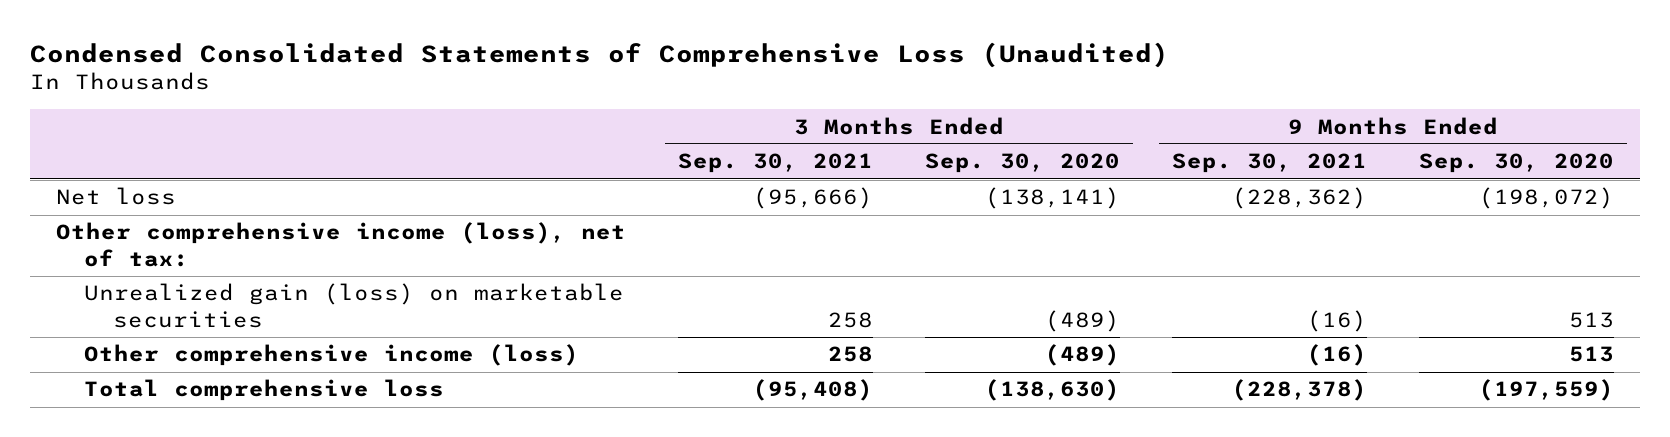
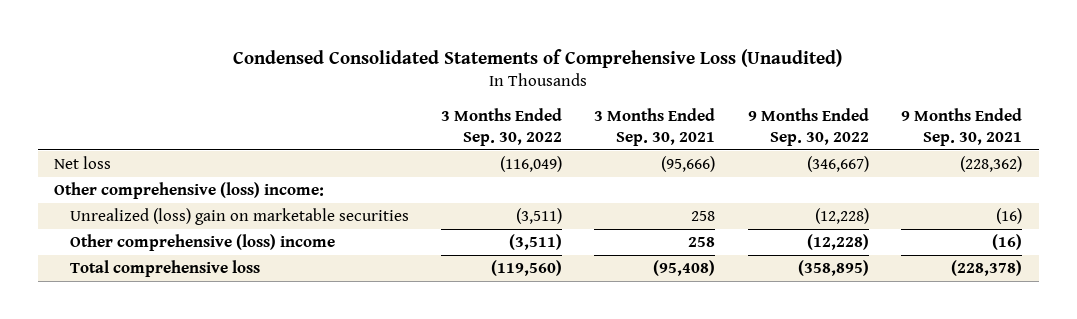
- | 3 Months Ended Sep. 30, 2021 | 3 Months Ended Sep. 30, 2020 | 9 Months Ended Sep. 30, 2021 | 9 Months Ended Sep. 30, 2020
+ | 3 Months Ended Sep. 30, 2022 | 3 Months Ended Sep. 30, 2021 | 9 Months Ended Sep. 30, 2022 | 9 Months Ended Sep. 30, 2021
- Other comprehensive income (loss), net of tax:
- Unrealized gain (loss) on marketable securities | 258 | (489) | (16) | 513
- Other comprehensive income (loss) | 258 | (489) | (16) | 513
+ Other comprehensive (loss) income:
+ Unrealized (loss) gain on marketable securities | (3,511) | 258 | (12,228) | (16)
+ Other comprehensive (loss) income | (3,511) | 258 | (12,228) | (16)

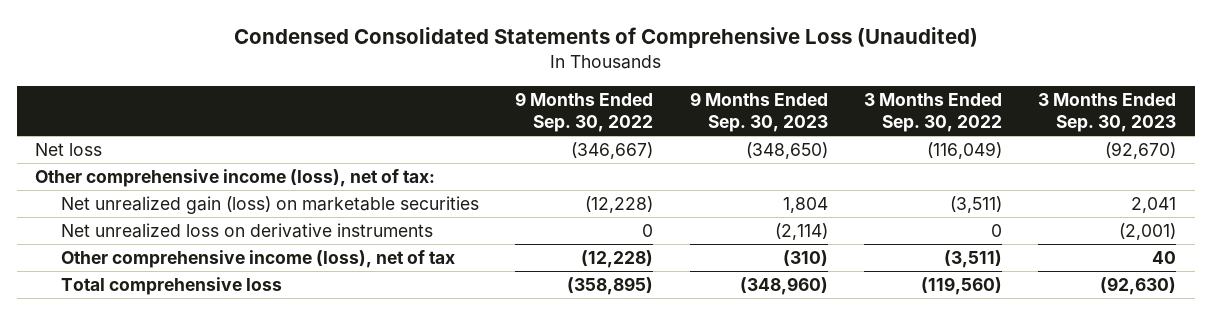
- | 3 Months Ended Sep. 30, 2022 | 3 Months Ended Sep. 30, 2021 | 9 Months Ended Sep. 30, 2022 | 9 Months Ended Sep. 30, 2021
+ | 9 Months Ended Sep. 30, 2022 | 9 Months Ended Sep. 30, 2023 | 3 Months Ended Sep. 30, 2022 | 3 Months Ended Sep. 30, 2023
- Other comprehensive (loss) income:
- Unrealized (loss) gain on marketable securities | (3,511) | 258 | (12,228) | (16)
- Other comprehensive (loss) income | (3,511) | 258 | (12,228) | (16)
+ Other comprehensive income (loss), net of tax:
+ Net unrealized gain (loss) on marketable securities | (12,228) | 1,804 | (3,511) | 2,041
+ Net unrealized loss on derivative instruments | 0 | (2,114) | 0 | (2,001)
+ Other comprehensive income (loss), net of tax | (12,228) | (310) | (3,511) | 40

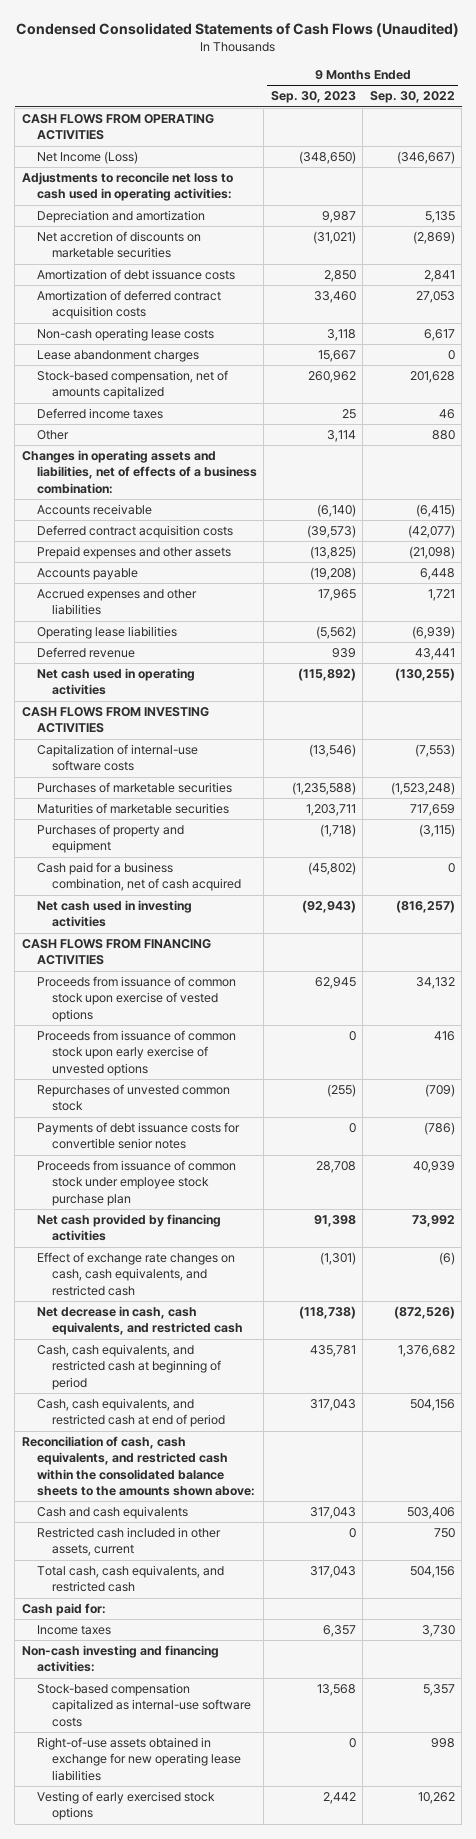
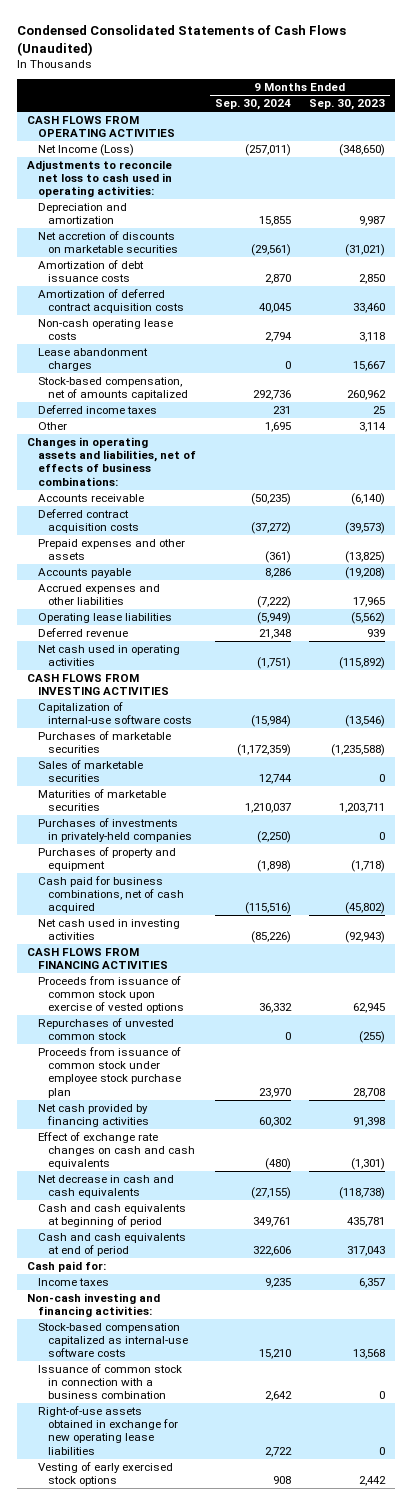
- | 9 Months Ended Sep. 30, 2023 | 9 Months Ended Sep. 30, 2022
+ | 9 Months Ended Sep. 30, 2024 | 9 Months Ended Sep. 30, 2023
- Changes in operating assets and liabilities, net of effects of a business combination:
+ Changes in operating assets and liabilities, net of effects of business combinations:
+ Sales of marketable securities | 12,744 | 0
+ Purchases of investments in privately-held companies | (2,250) | 0
- Cash paid for a business combination, net of cash acquired | (45,802) | 0
+ Cash paid for business combinations, net of cash acquired | (115,516) | (45,802)
- Proceeds from issuance of common stock upon early exercise of unvested options | 0 | 416
- Payments of debt issuance costs for convertible senior notes | 0 | (786)
- Effect of exchange rate changes on cash, cash equivalents, and restricted cash | (1,301) | (6)
- Net decrease in cash, cash equivalents, and restricted cash | (118,738) | (872,526)
- Cash, cash equivalents, and restricted cash at beginning of period | 435,781 | 1,376,682
- Cash, cash equivalents, and restricted cash at end of period | 317,043 | 504,156
- Reconciliation of cash, cash equivalents, and restricted cash within the consolidated balance sheets to the amounts shown above:
- Cash and cash equivalents | 317,043 | 503,406
- Restricted cash included in other assets, current | 0 | 750
- Total cash, cash equivalents, and restricted cash | 317,043 | 504,156
+ Effect of exchange rate changes on cash and cash equivalents | (480) | (1,301)
+ Net decrease in cash and cash equivalents | (27,155) | (118,738)
+ Cash and cash equivalents at beginning of period | 349,761 | 435,781
+ Cash and cash equivalents at end of period | 322,606 | 317,043
+ Issuance of common stock in connection with a business combination | 2,642 | 0

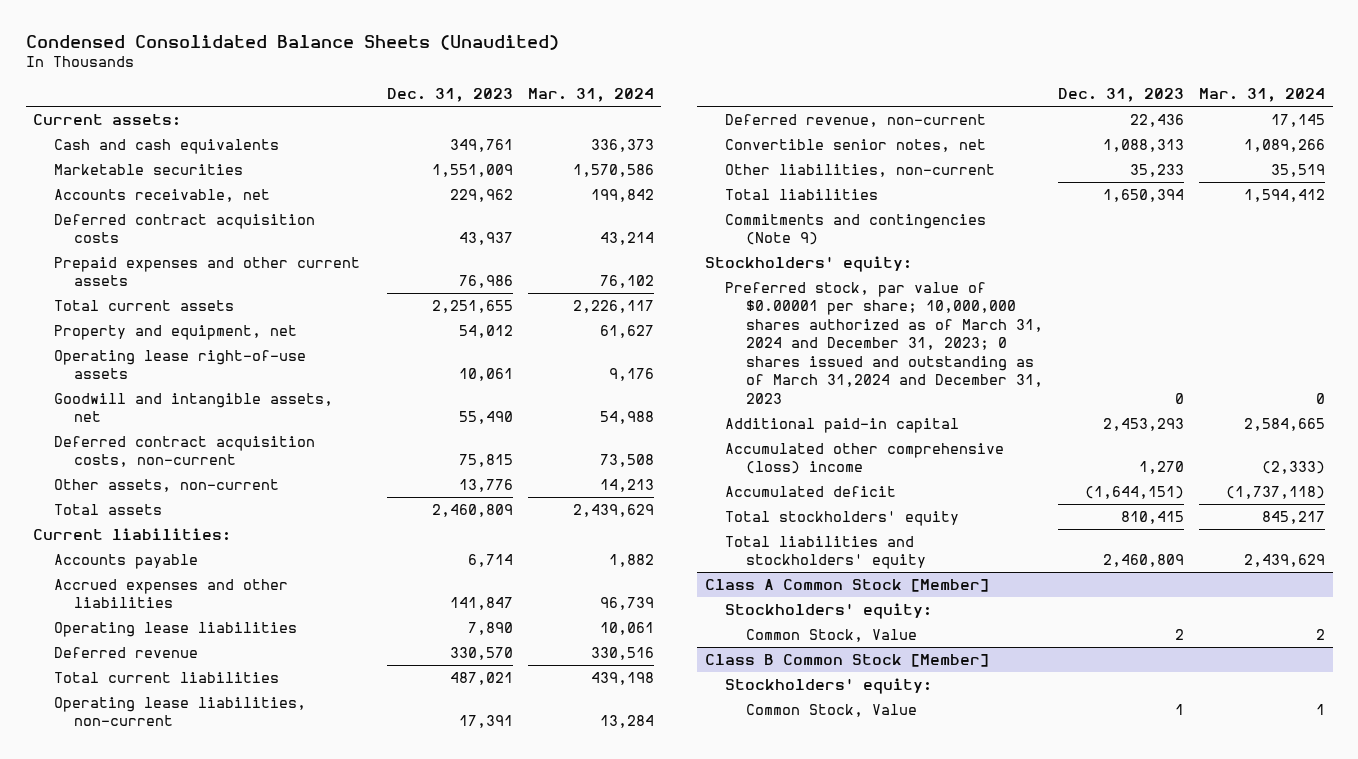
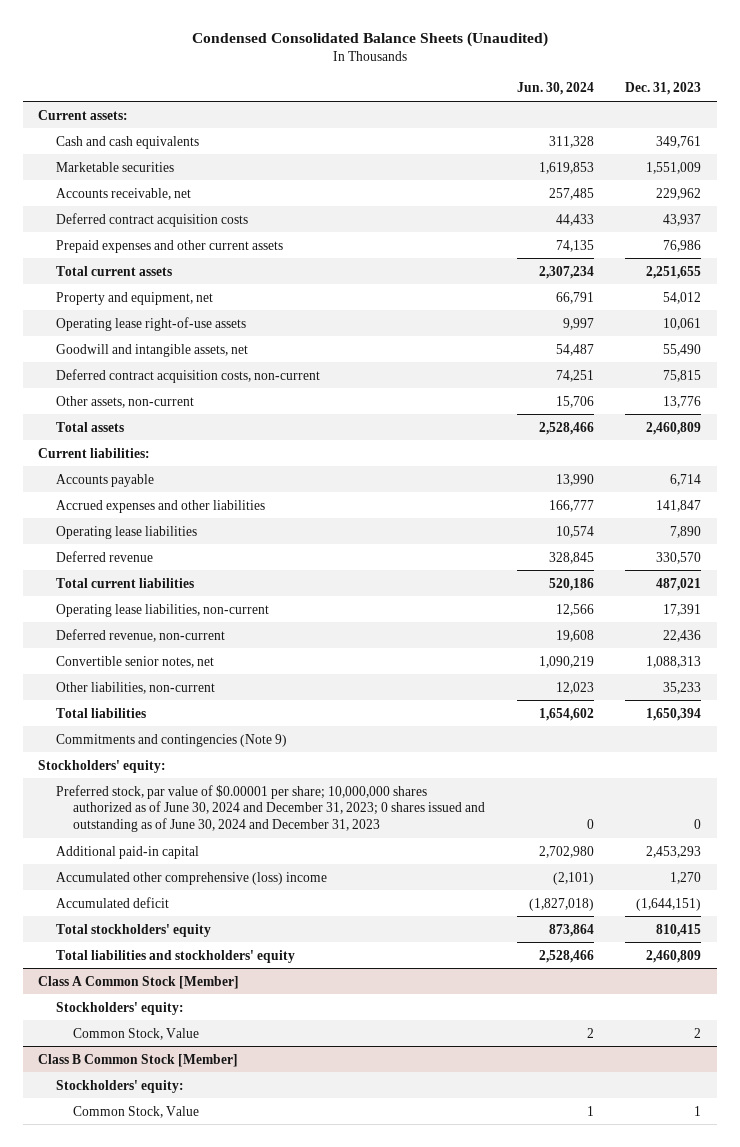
- | Dec. 31, 2023 | Mar. 31, 2024
+ | Jun. 30, 2024 | Dec. 31, 2023
- Preferred stock, par value of $0.00001 per share; 10,000,000 shares authorized as of March 31, 2024 and December 31, 2023; 0 shares issued and outstanding as of March 31,2024 and December 31, 2023 | 0 | 0
+ Preferred stock, par value of $0.00001 per share; 10,000,000 shares authorized as of June 30, 2024 and December 31, 2023; 0 shares issued and outstanding as of June 30, 2024 and December 31, 2023 | 0 | 0

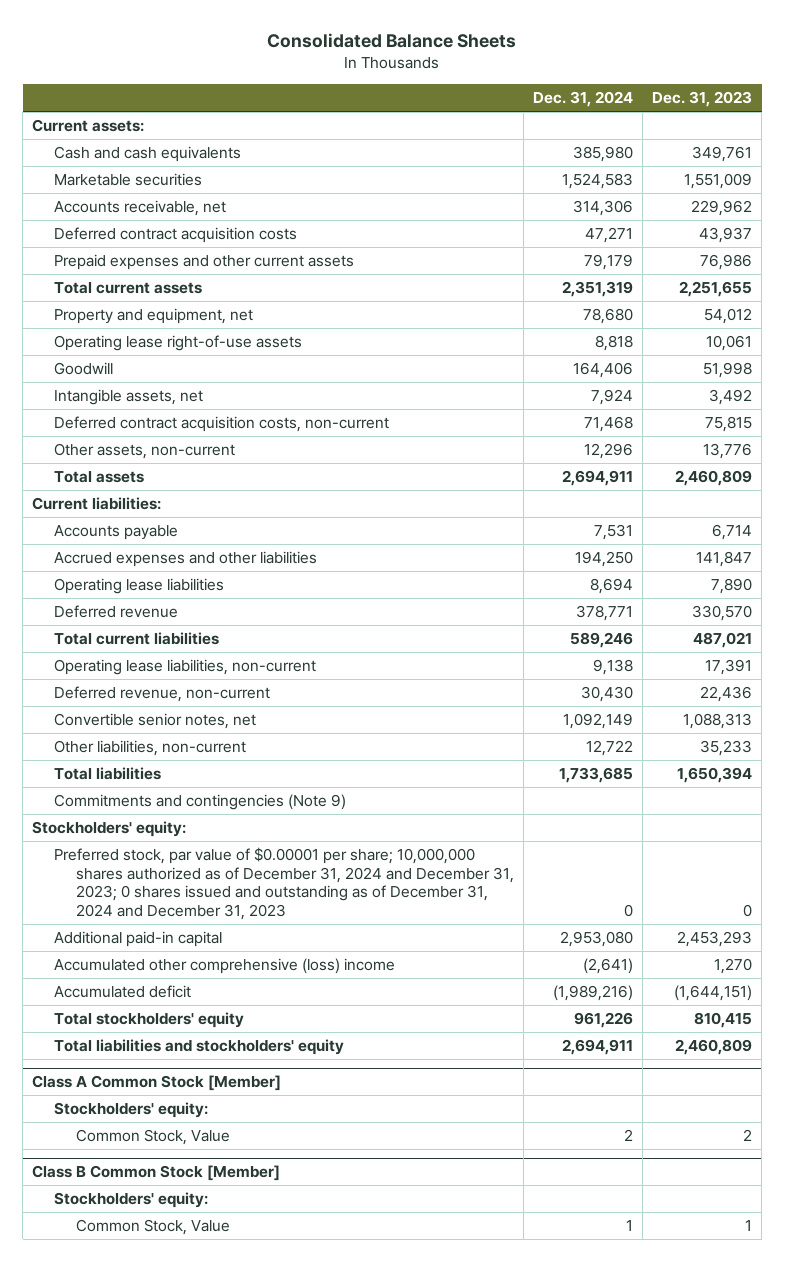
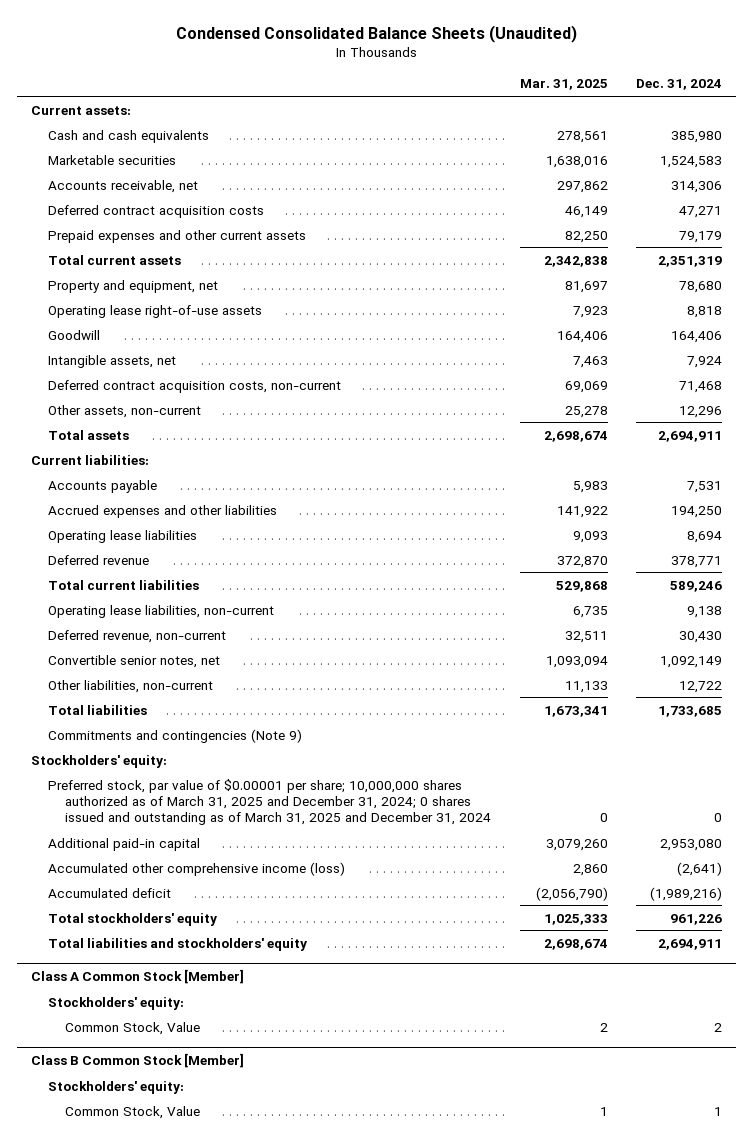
- Consolidated Balance Sheets
+ Condensed Consolidated Balance Sheets (Unaudited)
- | Dec. 31, 2024 | Dec. 31, 2023
+ | Mar. 31, 2025 | Dec. 31, 2024
- Preferred stock, par value of $0.00001 per share; 10,000,000 shares authorized as of December 31, 2024 and December 31, 2023; 0 shares issued and outstanding as of December 31, 2024 and December 31, 2023 | 0 | 0
+ Preferred stock, par value of $0.00001 per share; 10,000,000 shares authorized as of March 31, 2025 and December 31, 2024; 0 shares issued and outstanding as of March 31, 2025 and December 31, 2024 | 0 | 0
- Accumulated other comprehensive (loss) income | (2,641) | 1,270
+ Accumulated other comprehensive income (loss) | 2,860 | (2,641)

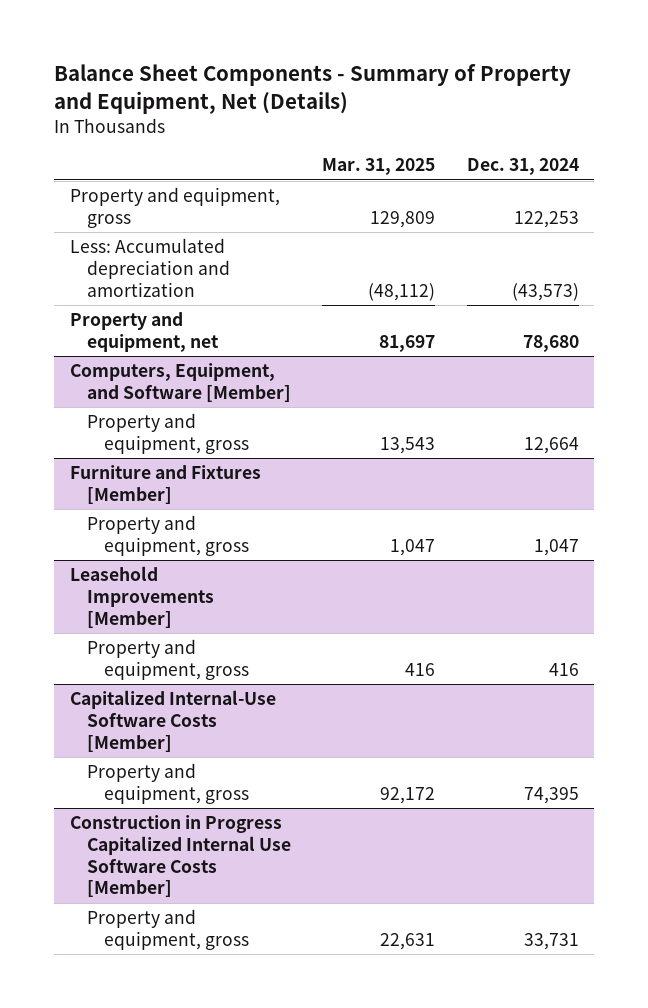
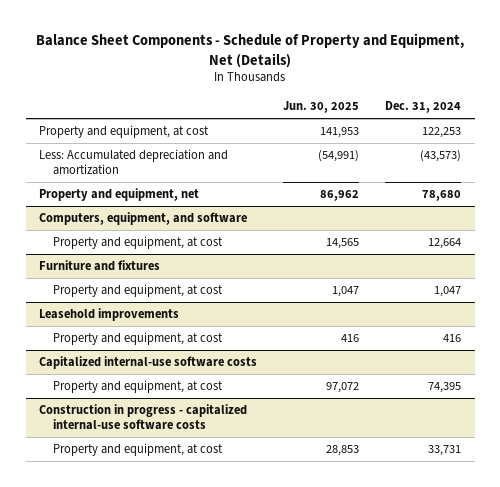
- Balance Sheet Components - Summary of Property and Equipment, Net (Details)
+ Balance Sheet Components - Schedule of Property and Equipment, Net (Details)
- | Mar. 31, 2025 | Dec. 31, 2024
+ | Jun. 30, 2025 | Dec. 31, 2024
- Property and equipment, gross | 129,809 | 122,253
+ Property and equipment, at cost | 141,953 | 122,253
- Computers, Equipment, and Software [Member]
- Property and equipment, gross | 13,543 | 12,664
- Furniture and Fixtures [Member]
- Property and equipment, gross | 1,047 | 1,047
- Leasehold Improvements [Member]
- Property and equipment, gross | 416 | 416
- Capitalized Internal-Use Software Costs [Member]
- Property and equipment, gross | 92,172 | 74,395
- Construction in Progress Capitalized Internal Use Software Costs [Member]
- Property and equipment, gross | 22,631 | 33,731
+ Computers, equipment, and software
+ Property and equipment, at cost | 14,565 | 12,664
+ Furniture and fixtures
+ Property and equipment, at cost | 1,047 | 1,047
+ Leasehold improvements
+ Property and equipment, at cost | 416 | 416
+ Capitalized internal-use software costs
+ Property and equipment, at cost | 97,072 | 74,395
+ Construction in progress - capitalized internal-use software costs
+ Property and equipment, at cost | 28,853 | 33,731

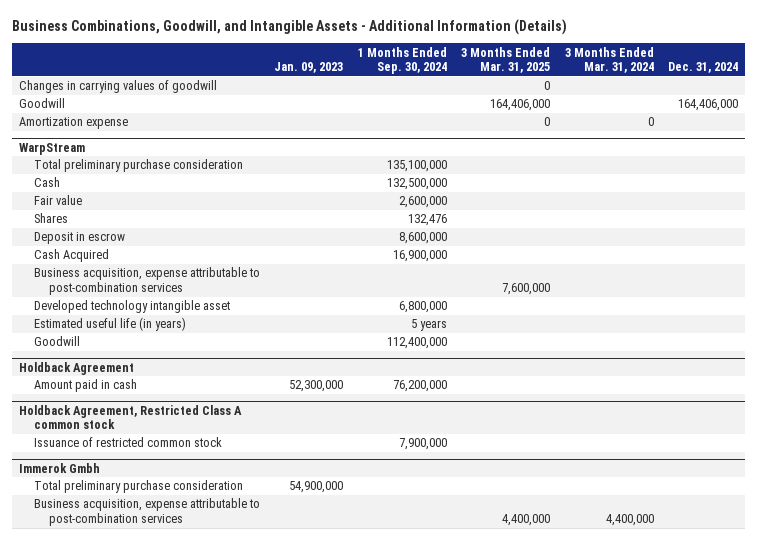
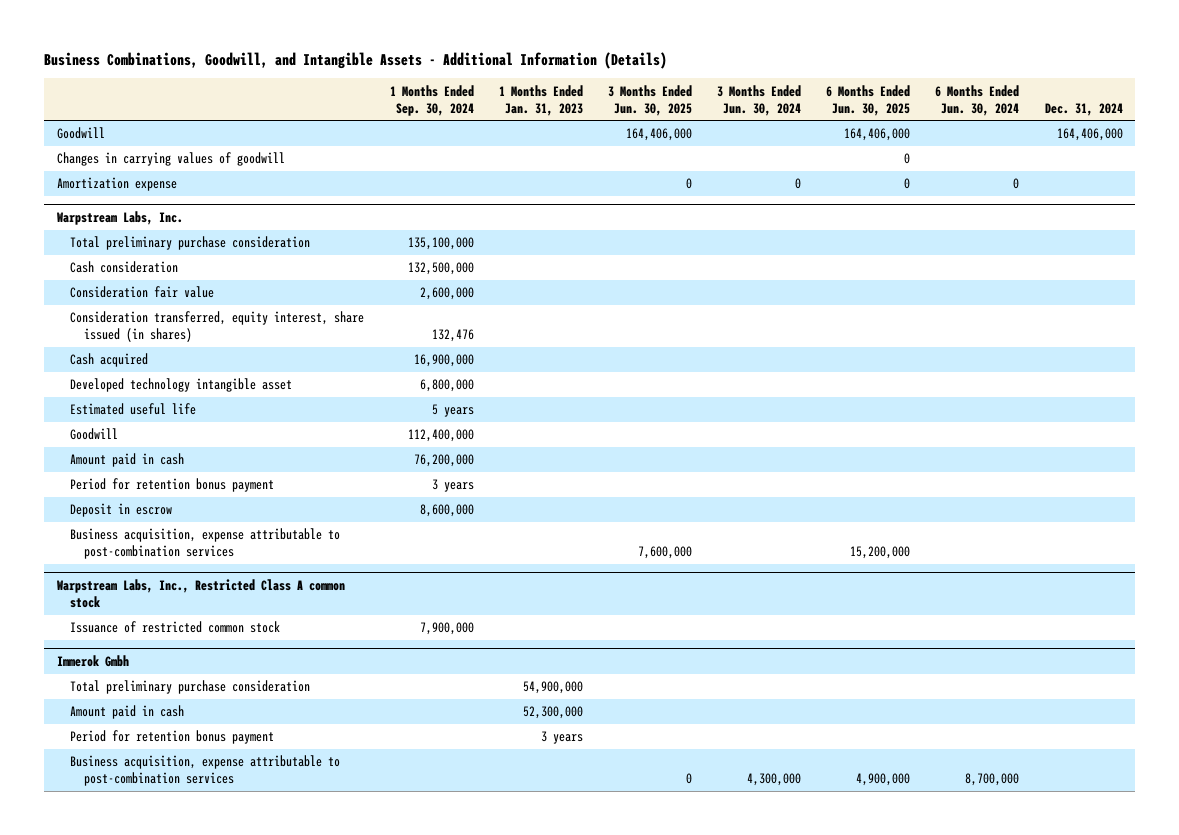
- | Jan. 09, 2023 | 1 Months Ended Sep. 30, 2024 | 3 Months Ended Mar. 31, 2025 | 3 Months Ended Mar. 31, 2024 | Dec. 31, 2024
+ | 1 Months Ended Sep. 30, 2024 | 1 Months Ended Jan. 31, 2023 | 3 Months Ended Jun. 30, 2025 | 3 Months Ended Jun. 30, 2024 | 6 Months Ended Jun. 30, 2025 | 6 Months Ended Jun. 30, 2024 | Dec. 31, 2024
moved down: Changes in carrying values of goodwill | | | | | 0 | |
- WarpStream
+ Warpstream Labs, Inc.
- Cash | | 132,500,000 | | |
- Fair value | | 2,600,000 | | |
- Shares | | 132,476 | | |
- Deposit in escrow | | 8,600,000 | | |
- Cash Acquired | | 16,900,000 | | |
- Business acquisition, expense attributable to post-combination services | | | 7,600,000 | |
+ Cash consideration | 132,500,000 | | | | | |
+ Consideration fair value | 2,600,000 | | | | | |
+ Consideration transferred, equity interest, share issued (in shares) | 132,476 | | | | | |
+ Cash acquired | 16,900,000 | | | | | |
- Estimated useful life (in years) | | 5 years | | |
+ Estimated useful life | 5 years | | | | | |
- Holdback Agreement
- Holdback Agreement, Restricted Class A common stock
+ Period for retention bonus payment | 3 years | | | | | |
+ Deposit in escrow | 8,600,000 | | | | | |
+ Business acquisition, expense attributable to post-combination services | | | 7,600,000 | | 15,200,000 | |
+ Warpstream Labs, Inc., Restricted Class A common stock
@ Immerok Gmbh
+ Amount paid in cash | | 52,300,000 | | | | |
+ Period for retention bonus payment | | 3 years | | | | |

